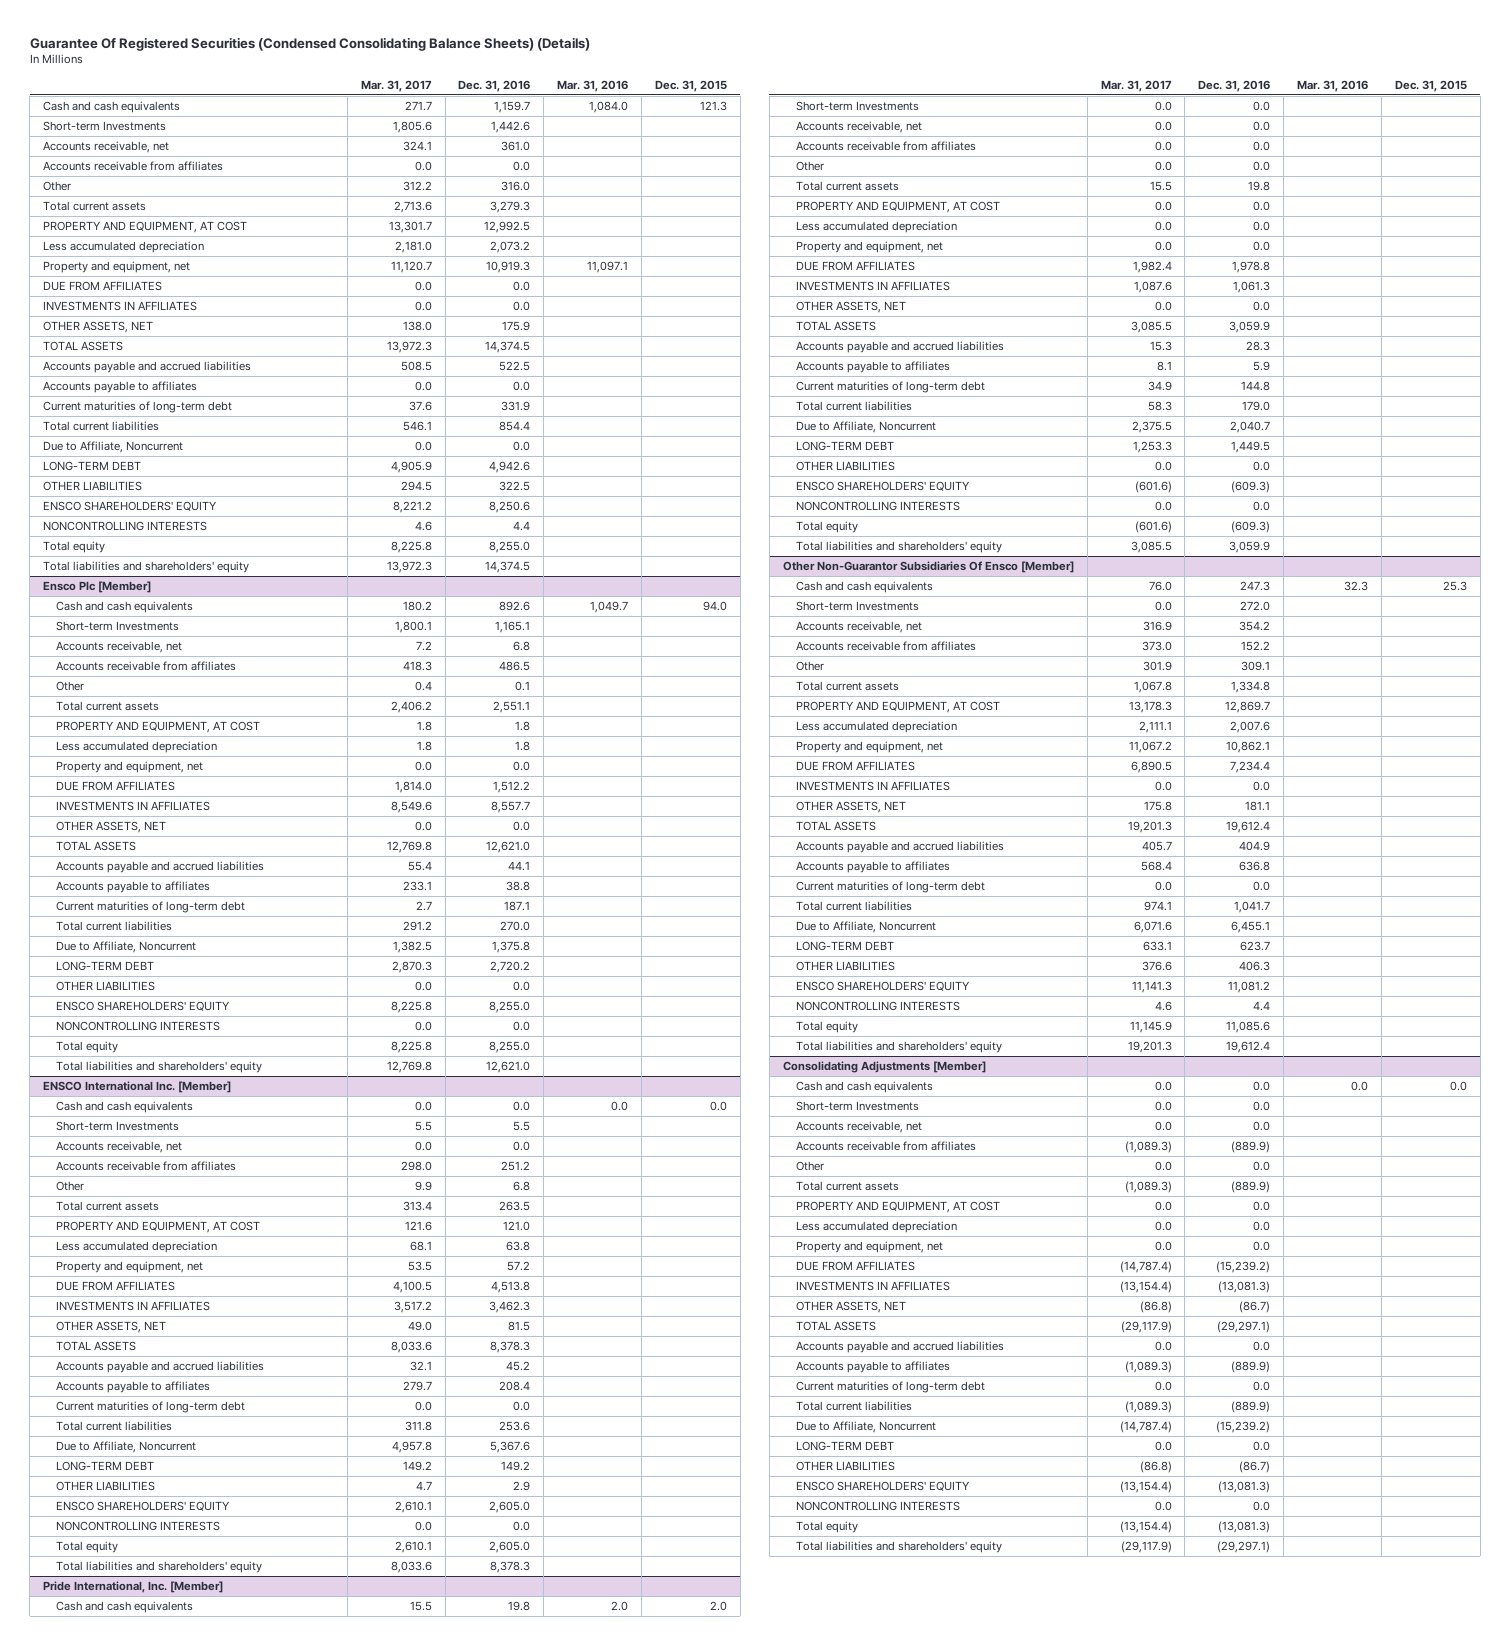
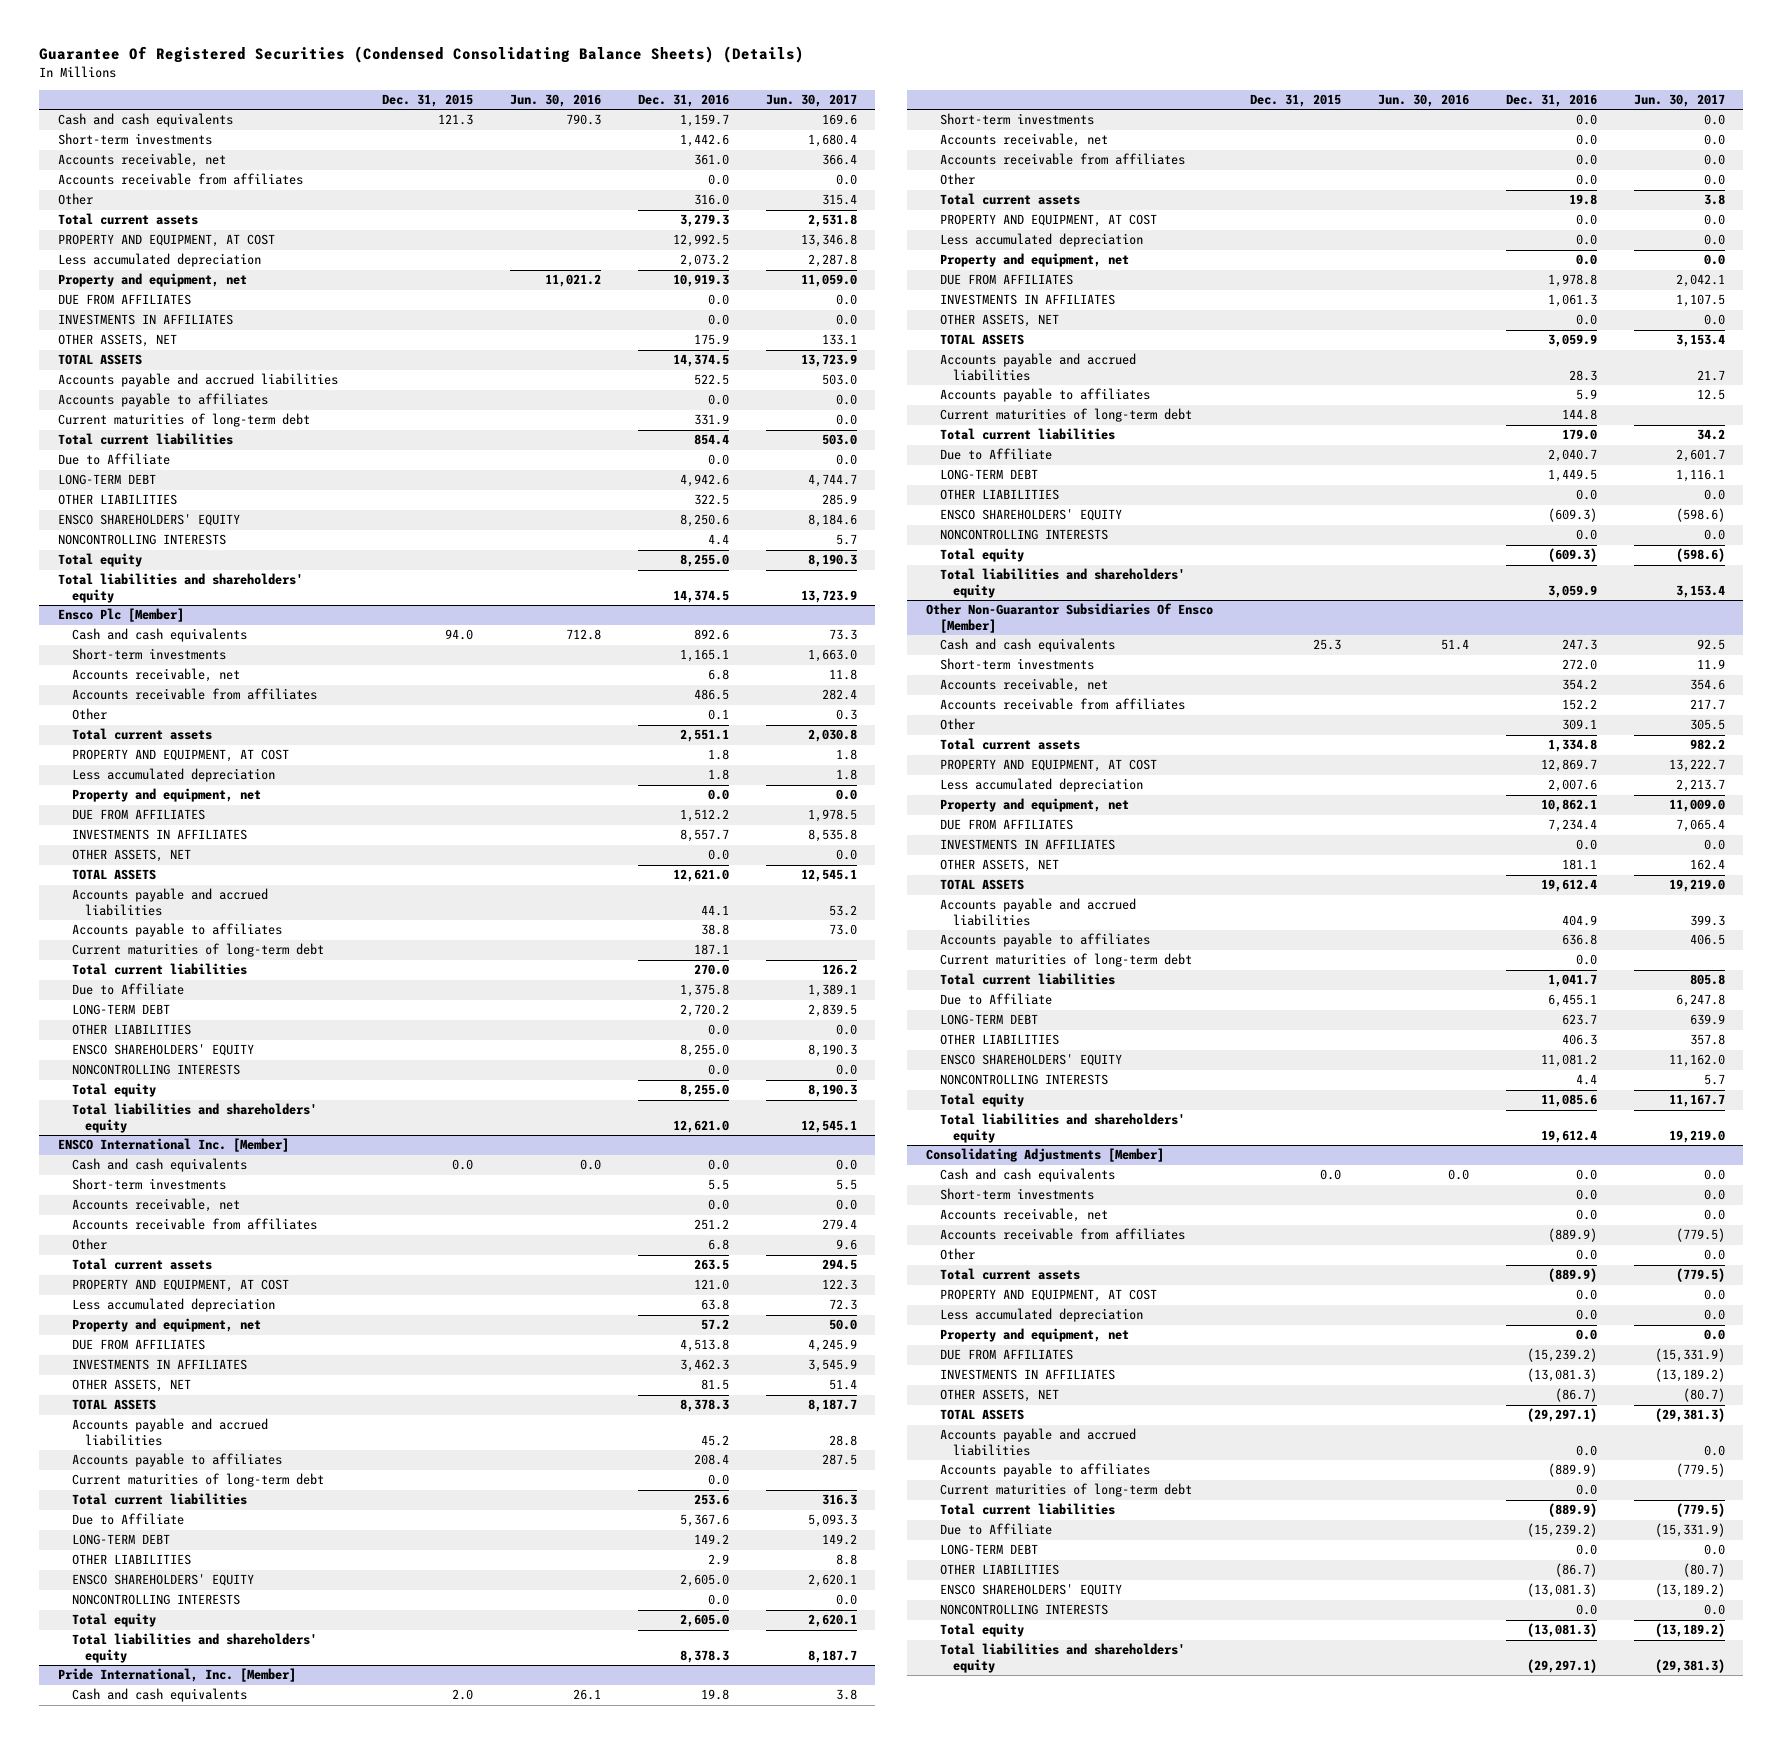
- | Mar. 31, 2017 | Dec. 31, 2016 | Mar. 31, 2016 | Dec. 31, 2015
+ | Dec. 31, 2015 | Jun. 30, 2016 | Dec. 31, 2016 | Jun. 30, 2017
- Short-term Investments | 1,805.6 | 1,442.6 | |
+ Short-term investments | | | 1,442.6 | 1,680.4
- Due to Affiliate, Noncurrent | 0.0 | 0.0 | |
+ Due to Affiliate | | | 0.0 | 0.0
@ Ensco Plc [Member]
- Short-term Investments | 1,800.1 | 1,165.1 | |
+ Short-term investments | | | 1,165.1 | 1,663.0
- Due to Affiliate, Noncurrent | 1,382.5 | 1,375.8 | |
+ Due to Affiliate | | | 1,375.8 | 1,389.1
@ ENSCO International Inc. [Member]
- Short-term Investments | 5.5 | 5.5 | |
+ Short-term investments | | | 5.5 | 5.5
- Due to Affiliate, Noncurrent | 4,957.8 | 5,367.6 | |
+ Due to Affiliate | | | 5,367.6 | 5,093.3
@ Pride International, Inc. [Member]
- Short-term Investments | 0.0 | 0.0 | |
+ Short-term investments | | | 0.0 | 0.0
- Due to Affiliate, Noncurrent | 2,375.5 | 2,040.7 | |
+ Due to Affiliate | | | 2,040.7 | 2,601.7
@ Other Non-Guarantor Subsidiaries Of Ensco [Member]
- Short-term Investments | 0.0 | 272.0 | |
+ Short-term investments | | | 272.0 | 11.9
- Due to Affiliate, Noncurrent | 6,071.6 | 6,455.1 | |
+ Due to Affiliate | | | 6,455.1 | 6,247.8
@ Consolidating Adjustments [Member]
- Short-term Investments | 0.0 | 0.0 | |
+ Short-term investments | | | 0.0 | 0.0
- Due to Affiliate, Noncurrent | (14,787.4) | (15,239.2) | |
+ Due to Affiliate | | | (15,239.2) | (15,331.9)

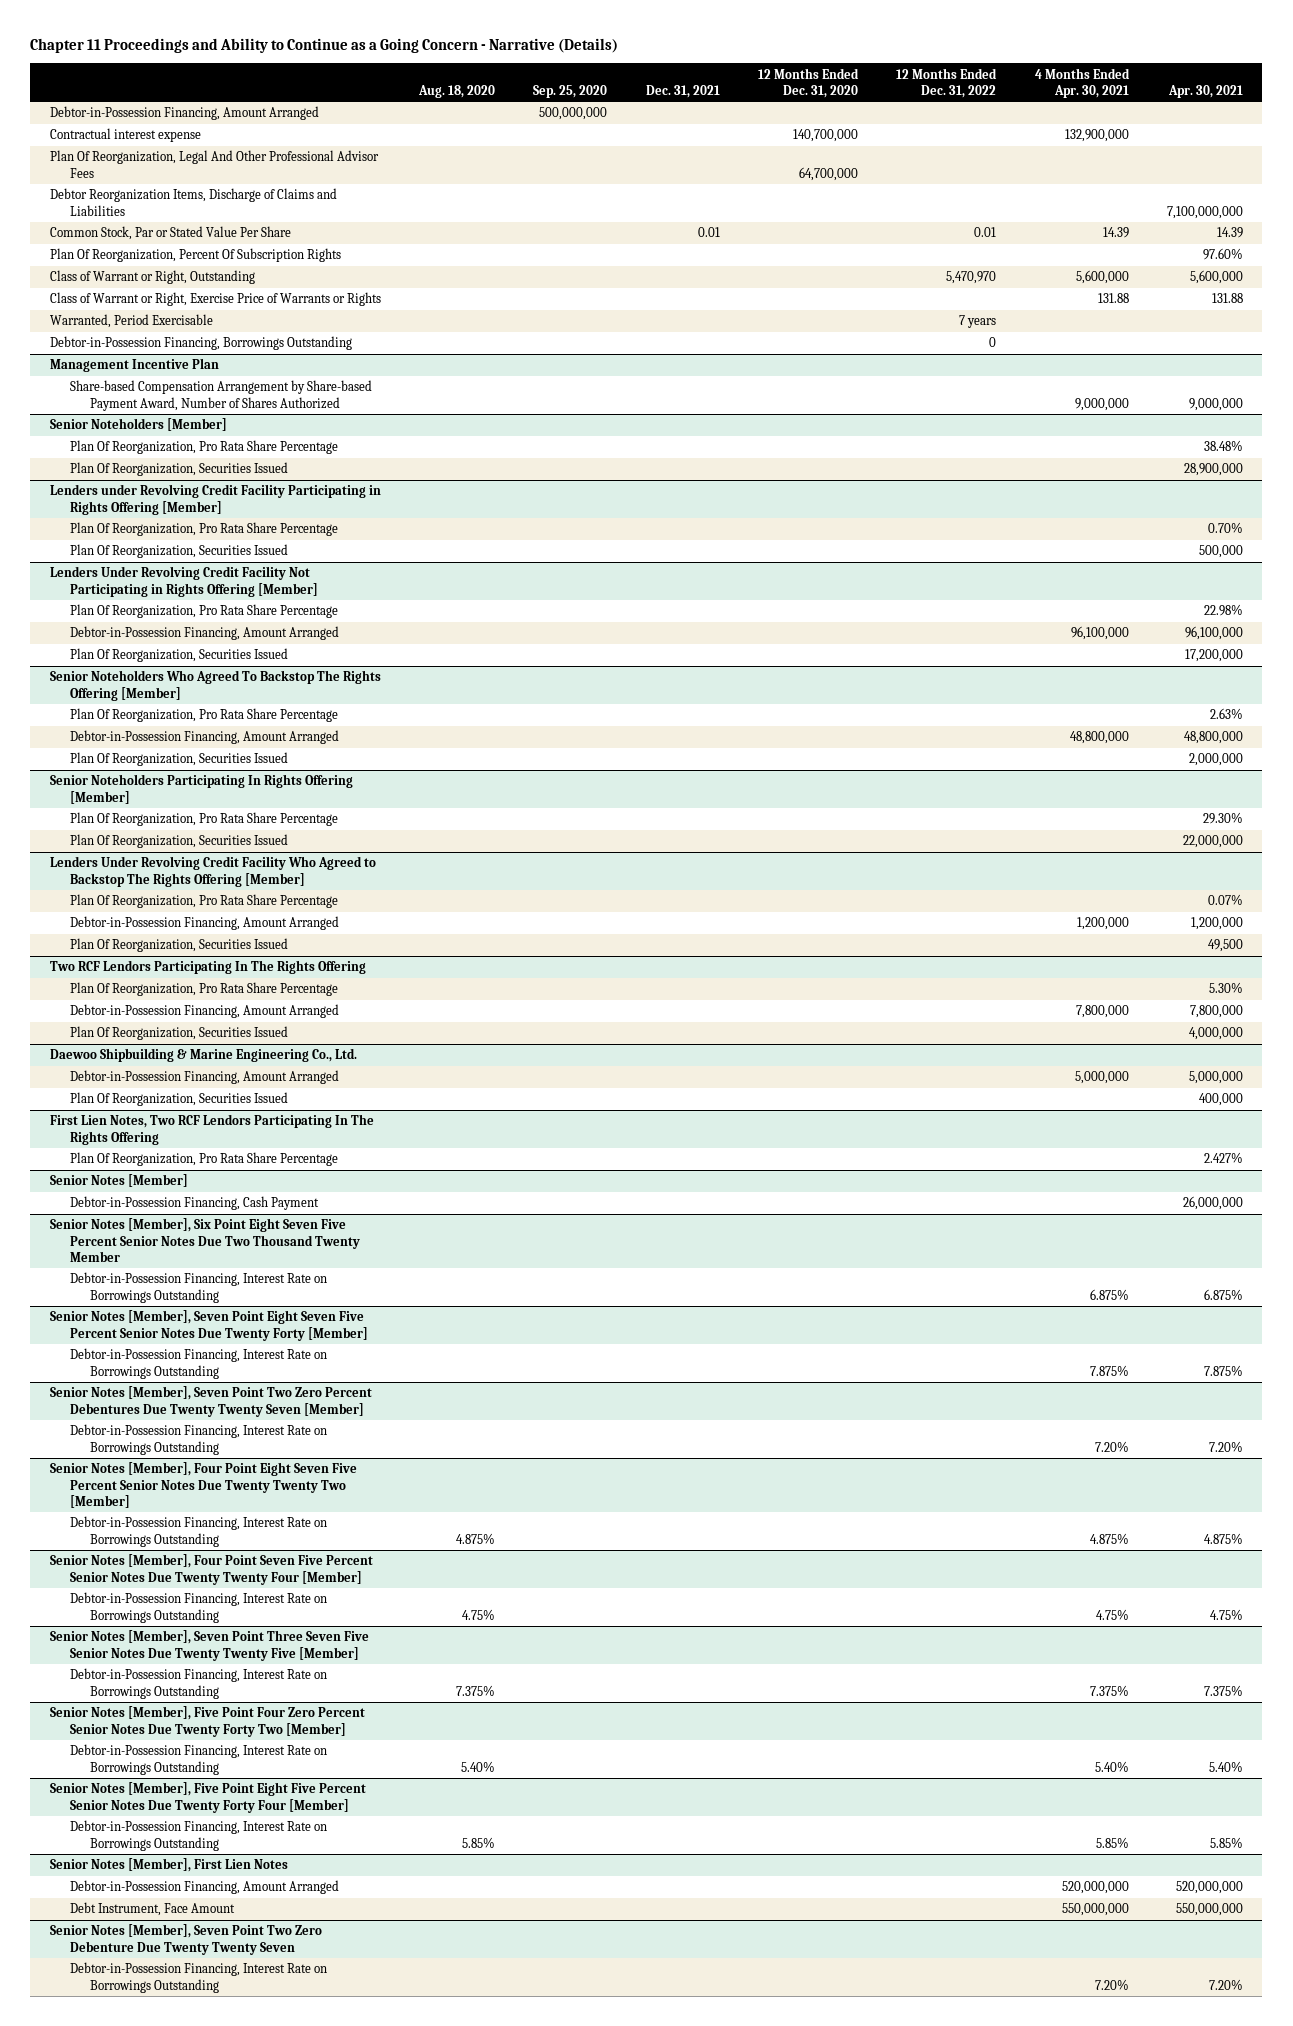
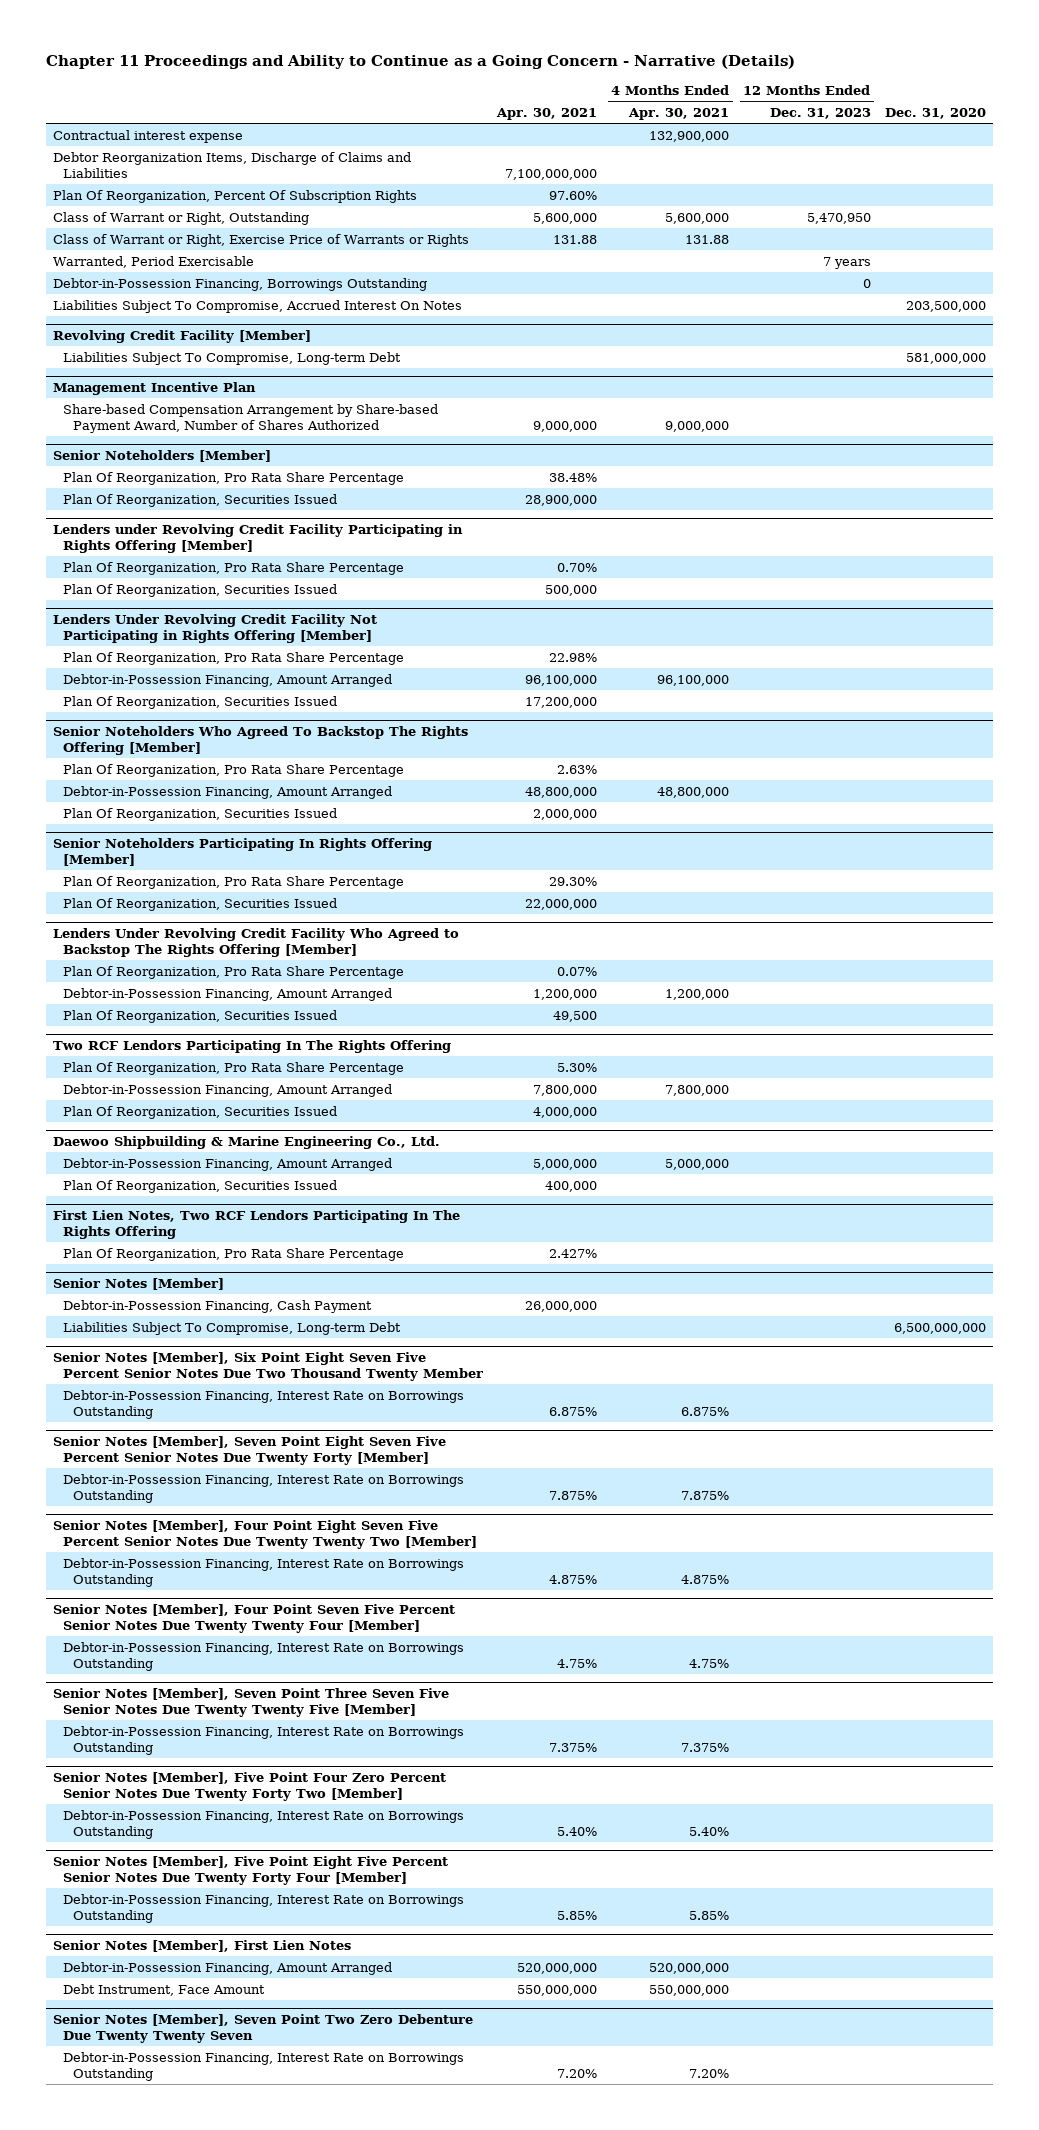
- | Aug. 18, 2020 | Sep. 25, 2020 | Dec. 31, 2021 | 12 Months Ended Dec. 31, 2020 | 12 Months Ended Dec. 31, 2022 | 4 Months Ended Apr. 30, 2021 | Apr. 30, 2021
+ | Apr. 30, 2021 | 4 Months Ended Apr. 30, 2021 | 12 Months Ended Dec. 31, 2023 | Dec. 31, 2020
- Debtor-in-Possession Financing, Amount Arranged | | 500,000,000 | | | | |
- Plan Of Reorganization, Legal And Other Professional Advisor Fees | | | | 64,700,000 | | |
- Common Stock, Par or Stated Value Per Share | | | 0.01 | | 0.01 | 14.39 | 14.39
+ Liabilities Subject To Compromise, Accrued Interest On Notes | | | | 203,500,000
+ Revolving Credit Facility [Member]
+ Liabilities Subject To Compromise, Long-term Debt | | | | 581,000,000
@ Senior Notes [Member]
+ Liabilities Subject To Compromise, Long-term Debt | | | | 6,500,000,000
- Senior Notes [Member], Seven Point Two Zero Percent Debentures Due Twenty Twenty Seven [Member]
- Debtor-in-Possession Financing, Interest Rate on Borrowings Outstanding | | | | | | 7.20% | 7.20%

